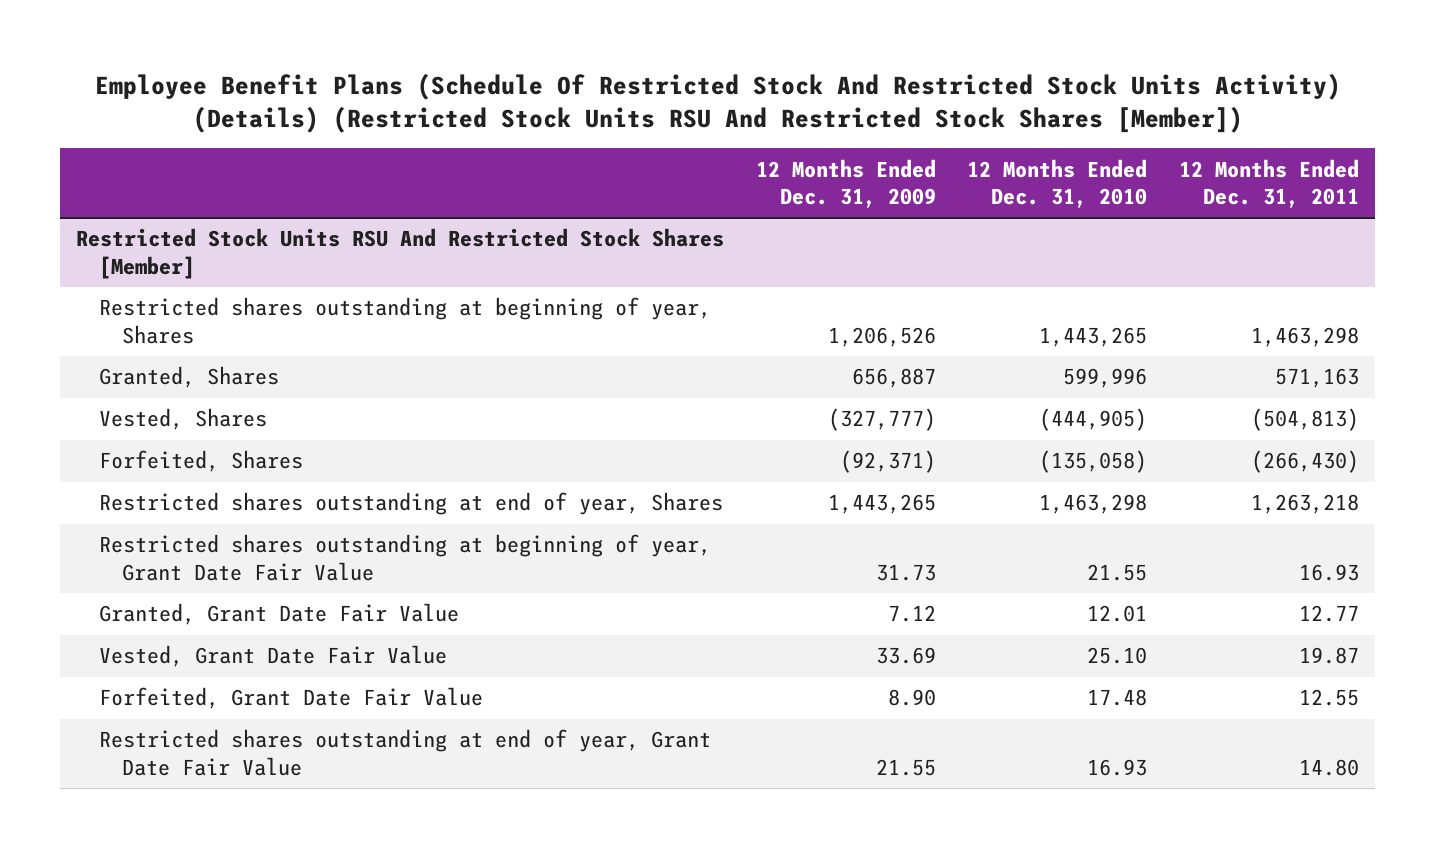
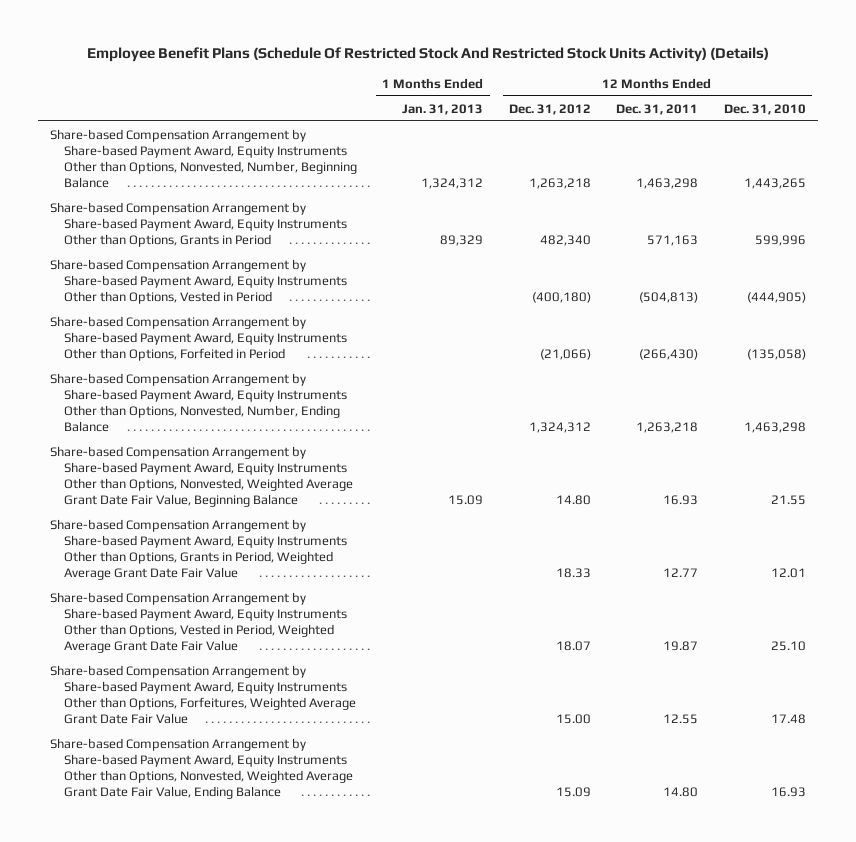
- Employee Benefit Plans (Schedule Of Restricted Stock And Restricted Stock Units Activity) (Details) (Restricted Stock Units RSU And Restricted Stock Shares [Member])
+ Employee Benefit Plans (Schedule Of Restricted Stock And Restricted Stock Units Activity) (Details)
- | 12 Months Ended Dec. 31, 2009 | 12 Months Ended Dec. 31, 2010 | 12 Months Ended Dec. 31, 2011
+ | 1 Months Ended Jan. 31, 2013 | 12 Months Ended Dec. 31, 2012 | 12 Months Ended Dec. 31, 2011 | 12 Months Ended Dec. 31, 2010
- Restricted Stock Units RSU And Restricted Stock Shares [Member]
- Restricted shares outstanding at beginning of year, Shares | 1,206,526 | 1,443,265 | 1,463,298
- Granted, Shares | 656,887 | 599,996 | 571,163
- Vested, Shares | (327,777) | (444,905) | (504,813)
- Forfeited, Shares | (92,371) | (135,058) | (266,430)
- Restricted shares outstanding at end of year, Shares | 1,443,265 | 1,463,298 | 1,263,218
- Restricted shares outstanding at beginning of year, Grant Date Fair Value | 31.73 | 21.55 | 16.93
- Granted, Grant Date Fair Value | 7.12 | 12.01 | 12.77
- Vested, Grant Date Fair Value | 33.69 | 25.10 | 19.87
- Forfeited, Grant Date Fair Value | 8.90 | 17.48 | 12.55
- Restricted shares outstanding at end of year, Grant Date Fair Value | 21.55 | 16.93 | 14.80
+ Share-based Compensation Arrangement by Share-based Payment Award, Equity Instruments Other than Options, Nonvested, Number, Beginning Balance | 1,324,312 | 1,263,218 | 1,463,298 | 1,443,265
+ Share-based Compensation Arrangement by Share-based Payment Award, Equity Instruments Other than Options, Grants in Period | 89,329 | 482,340 | 571,163 | 599,996
+ Share-based Compensation Arrangement by Share-based Payment Award, Equity Instruments Other than Options, Vested in Period | | (400,180) | (504,813) | (444,905)
+ Share-based Compensation Arrangement by Share-based Payment Award, Equity Instruments Other than Options, Forfeited in Period | | (21,066) | (266,430) | (135,058)
+ Share-based Compensation Arrangement by Share-based Payment Award, Equity Instruments Other than Options, Nonvested, Number, Ending Balance | | 1,324,312 | 1,263,218 | 1,463,298
+ Share-based Compensation Arrangement by Share-based Payment Award, Equity Instruments Other than Options, Nonvested, Weighted Average Grant Date Fair Value, Beginning Balance | 15.09 | 14.80 | 16.93 | 21.55
+ Share-based Compensation Arrangement by Share-based Payment Award, Equity Instruments Other than Options, Grants in Period, Weighted Average Grant Date Fair Value | | 18.33 | 12.77 | 12.01
+ Share-based Compensation Arrangement by Share-based Payment Award, Equity Instruments Other than Options, Vested in Period, Weighted Average Grant Date Fair Value | | 18.07 | 19.87 | 25.10
+ Share-based Compensation Arrangement by Share-based Payment Award, Equity Instruments Other than Options, Forfeitures, Weighted Average Grant Date Fair Value | | 15.00 | 12.55 | 17.48
+ Share-based Compensation Arrangement by Share-based Payment Award, Equity Instruments Other than Options, Nonvested, Weighted Average Grant Date Fair Value, Ending Balance | | 15.09 | 14.80 | 16.93

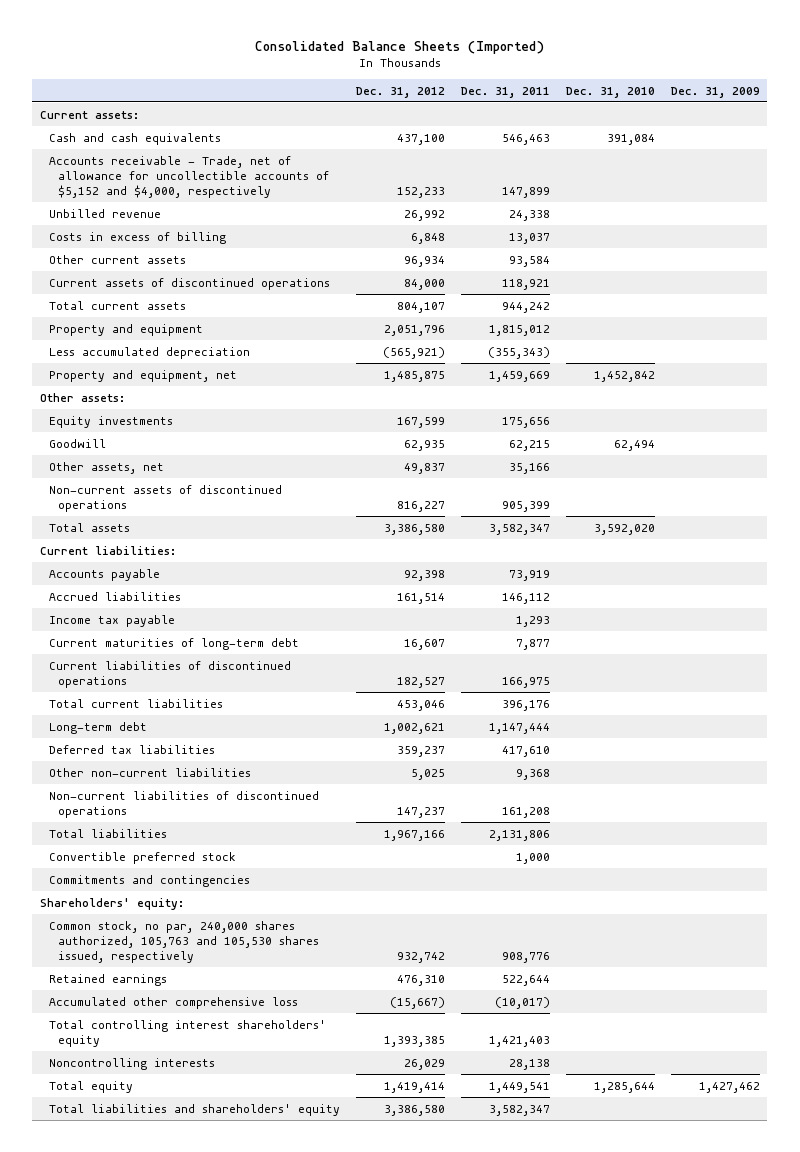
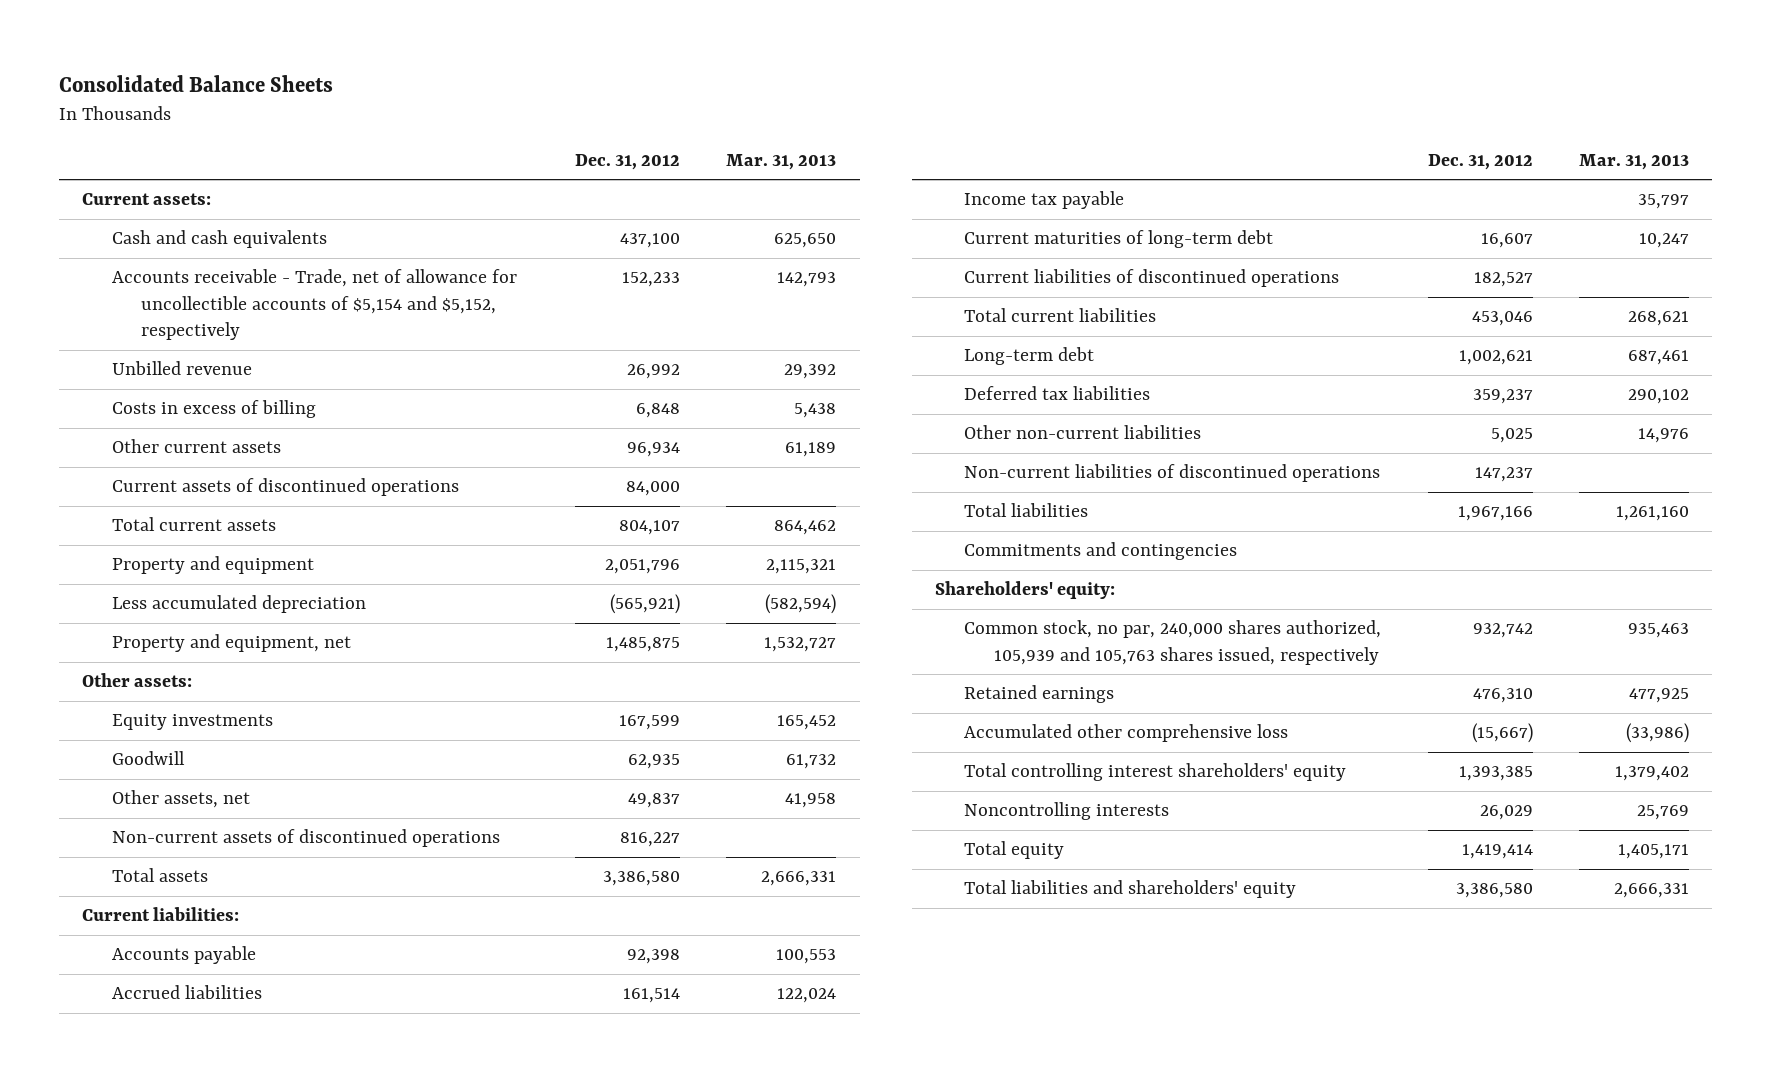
- Consolidated Balance Sheets (Imported)
+ Consolidated Balance Sheets
- | Dec. 31, 2012 | Dec. 31, 2011 | Dec. 31, 2010 | Dec. 31, 2009
+ | Dec. 31, 2012 | Mar. 31, 2013
- Accounts receivable - Trade, net of allowance for uncollectible accounts of $5,152 and $4,000, respectively | 152,233 | 147,899 | |
+ Accounts receivable - Trade, net of allowance for uncollectible accounts of $5,154 and $5,152, respectively | 152,233 | 142,793
- Convertible preferred stock | | 1,000 | |
- Common stock, no par, 240,000 shares authorized, 105,763 and 105,530 shares issued, respectively | 932,742 | 908,776 | |
+ Common stock, no par, 240,000 shares authorized, 105,939 and 105,763 shares issued, respectively | 932,742 | 935,463

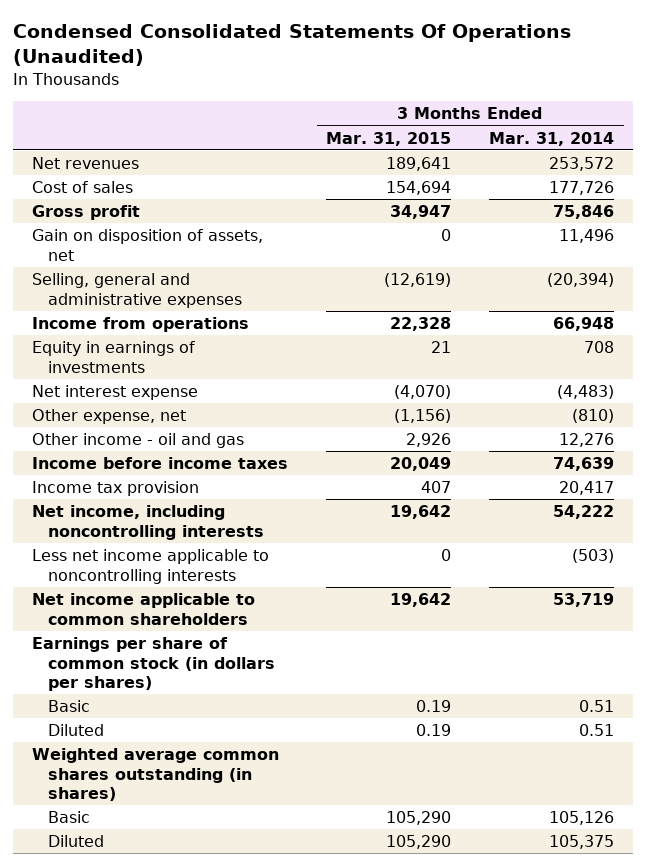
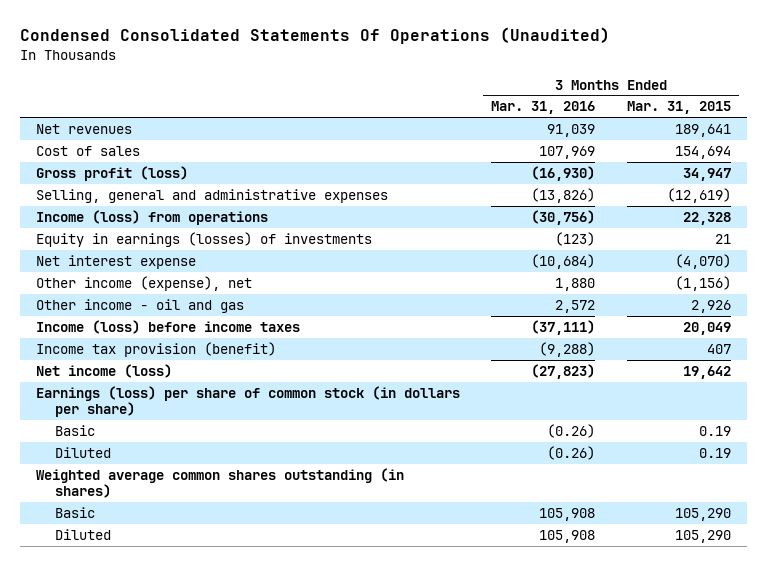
- | 3 Months Ended Mar. 31, 2015 | 3 Months Ended Mar. 31, 2014
+ | 3 Months Ended Mar. 31, 2016 | 3 Months Ended Mar. 31, 2015
- Gross profit | 34,947 | 75,846
- Gain on disposition of assets, net | 0 | 11,496
+ Gross profit (loss) | (16,930) | 34,947
- Income from operations | 22,328 | 66,948
- Equity in earnings of investments | 21 | 708
+ Income (loss) from operations | (30,756) | 22,328
+ Equity in earnings (losses) of investments | (123) | 21
- Other expense, net | (1,156) | (810)
+ Other income (expense), net | 1,880 | (1,156)
- Income before income taxes | 20,049 | 74,639
- Income tax provision | 407 | 20,417
- Net income, including noncontrolling interests | 19,642 | 54,222
- Less net income applicable to noncontrolling interests | 0 | (503)
- Net income applicable to common shareholders | 19,642 | 53,719
- Earnings per share of common stock (in dollars per shares)
+ Income (loss) before income taxes | (37,111) | 20,049
+ Income tax provision (benefit) | (9,288) | 407
+ Net income (loss) | (27,823) | 19,642
+ Earnings (loss) per share of common stock (in dollars per share)

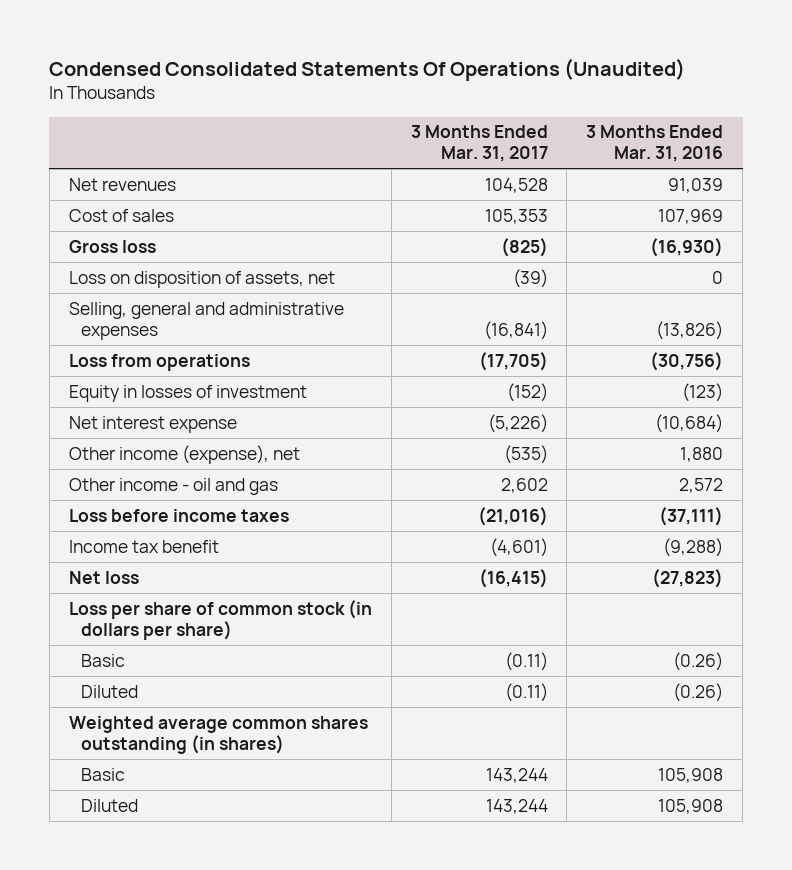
- | 3 Months Ended Mar. 31, 2016 | 3 Months Ended Mar. 31, 2015
+ | 3 Months Ended Mar. 31, 2017 | 3 Months Ended Mar. 31, 2016
- Gross profit (loss) | (16,930) | 34,947
+ Gross loss | (825) | (16,930)
+ Loss on disposition of assets, net | (39) | 0
- Income (loss) from operations | (30,756) | 22,328
- Equity in earnings (losses) of investments | (123) | 21
+ Loss from operations | (17,705) | (30,756)
+ Equity in losses of investment | (152) | (123)
- Income (loss) before income taxes | (37,111) | 20,049
- Income tax provision (benefit) | (9,288) | 407
- Net income (loss) | (27,823) | 19,642
- Earnings (loss) per share of common stock (in dollars per share)
+ Loss before income taxes | (21,016) | (37,111)
+ Income tax benefit | (4,601) | (9,288)
+ Net loss | (16,415) | (27,823)
+ Loss per share of common stock (in dollars per share)

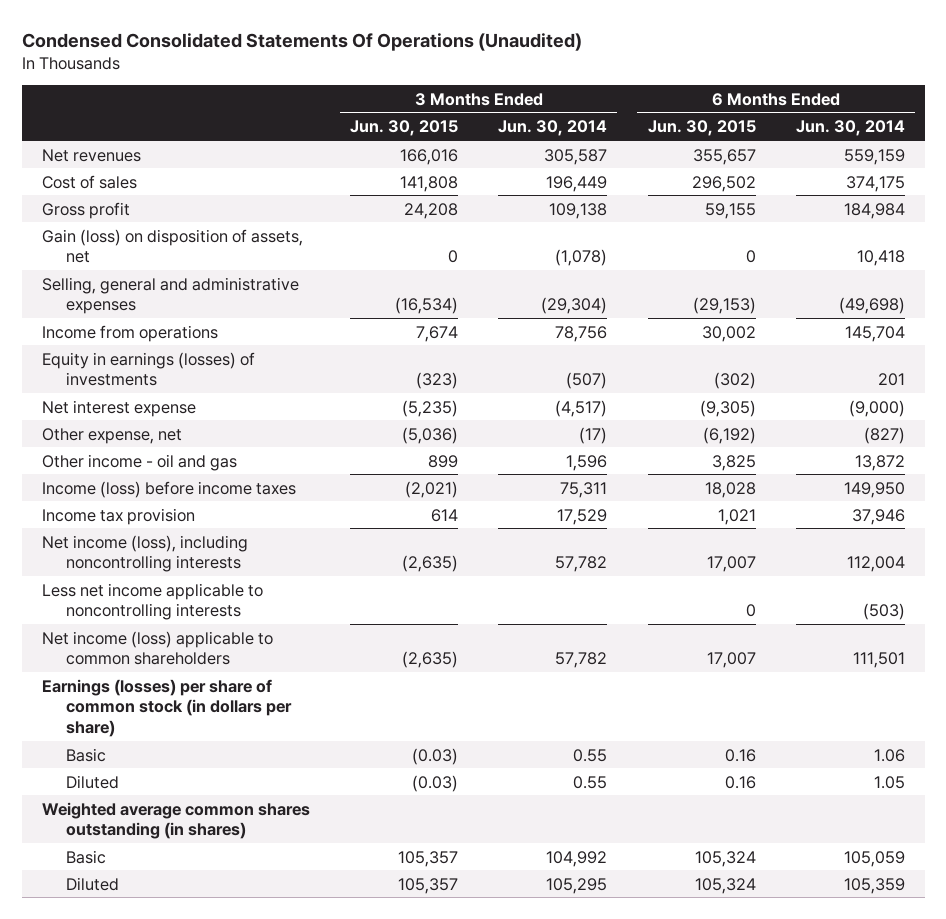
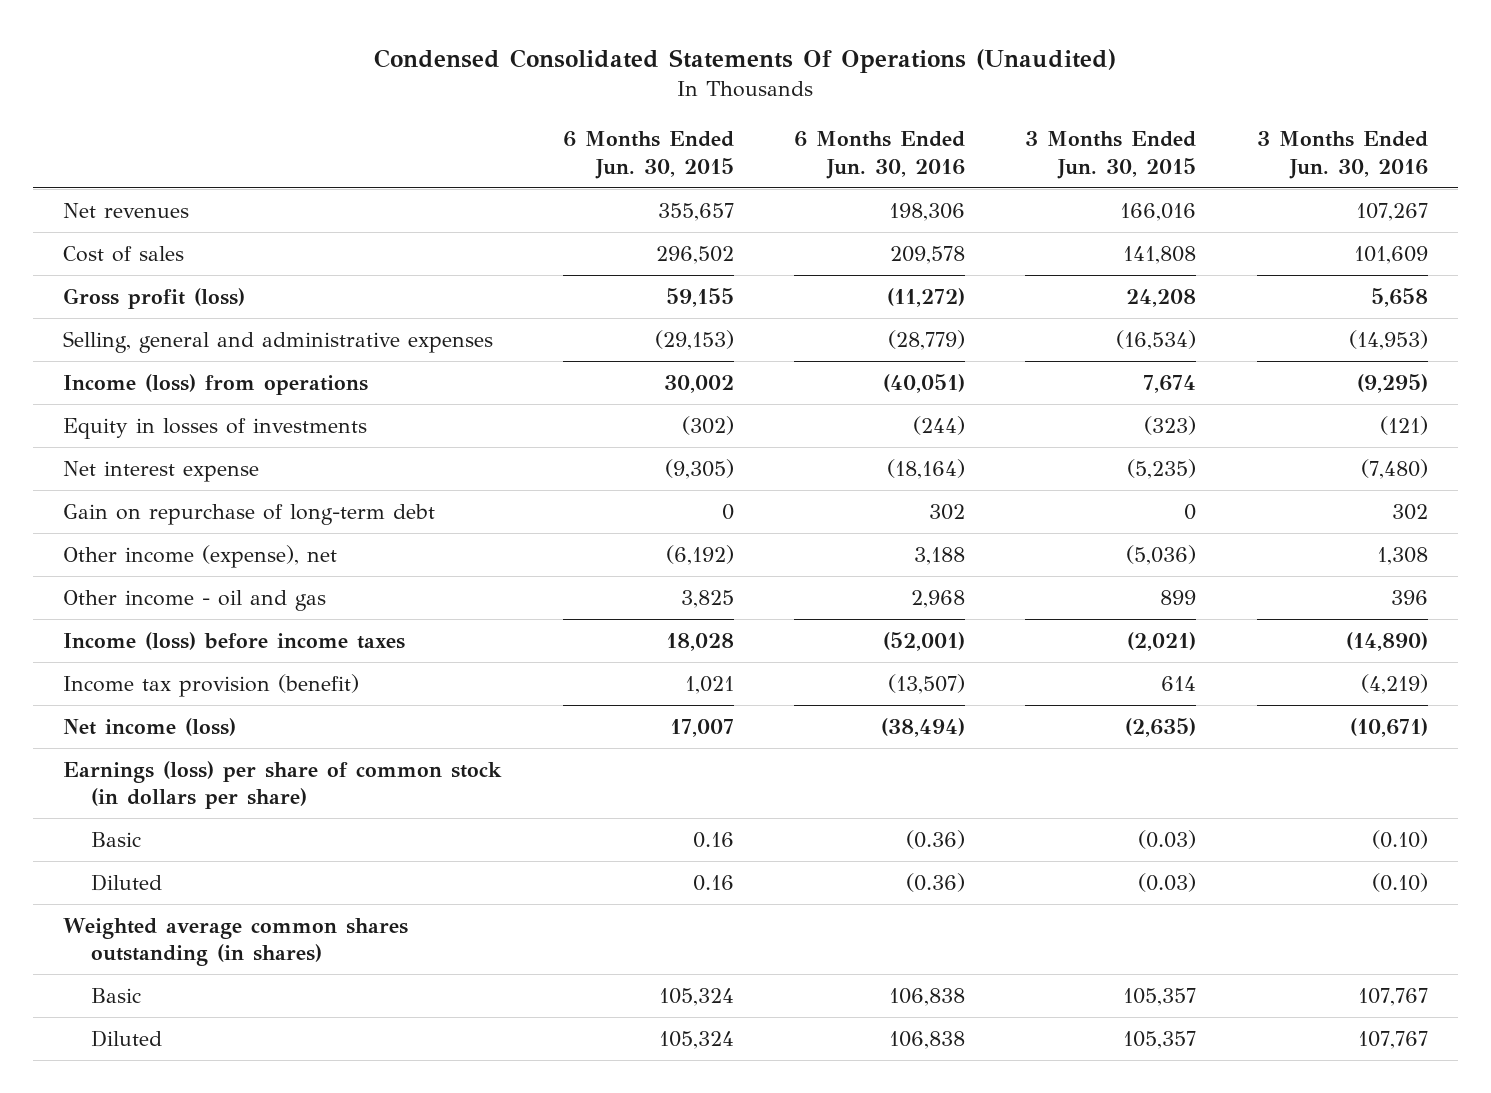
- | 3 Months Ended Jun. 30, 2015 | 3 Months Ended Jun. 30, 2014 | 6 Months Ended Jun. 30, 2015 | 6 Months Ended Jun. 30, 2014
+ | 6 Months Ended Jun. 30, 2015 | 6 Months Ended Jun. 30, 2016 | 3 Months Ended Jun. 30, 2015 | 3 Months Ended Jun. 30, 2016
- Gross profit | 24,208 | 109,138 | 59,155 | 184,984
- Gain (loss) on disposition of assets, net | 0 | (1,078) | 0 | 10,418
+ Gross profit (loss) | 59,155 | (11,272) | 24,208 | 5,658
- Income from operations | 7,674 | 78,756 | 30,002 | 145,704
- Equity in earnings (losses) of investments | (323) | (507) | (302) | 201
+ Income (loss) from operations | 30,002 | (40,051) | 7,674 | (9,295)
+ Equity in losses of investments | (302) | (244) | (323) | (121)
- Other expense, net | (5,036) | (17) | (6,192) | (827)
+ Gain on repurchase of long-term debt | 0 | 302 | 0 | 302
+ Other income (expense), net | (6,192) | 3,188 | (5,036) | 1,308
- Income tax provision | 614 | 17,529 | 1,021 | 37,946
- Net income (loss), including noncontrolling interests | (2,635) | 57,782 | 17,007 | 112,004
- Less net income applicable to noncontrolling interests | | | 0 | (503)
- Net income (loss) applicable to common shareholders | (2,635) | 57,782 | 17,007 | 111,501
- Earnings (losses) per share of common stock (in dollars per share)
+ Income tax provision (benefit) | 1,021 | (13,507) | 614 | (4,219)
+ Net income (loss) | 17,007 | (38,494) | (2,635) | (10,671)
+ Earnings (loss) per share of common stock (in dollars per share)

